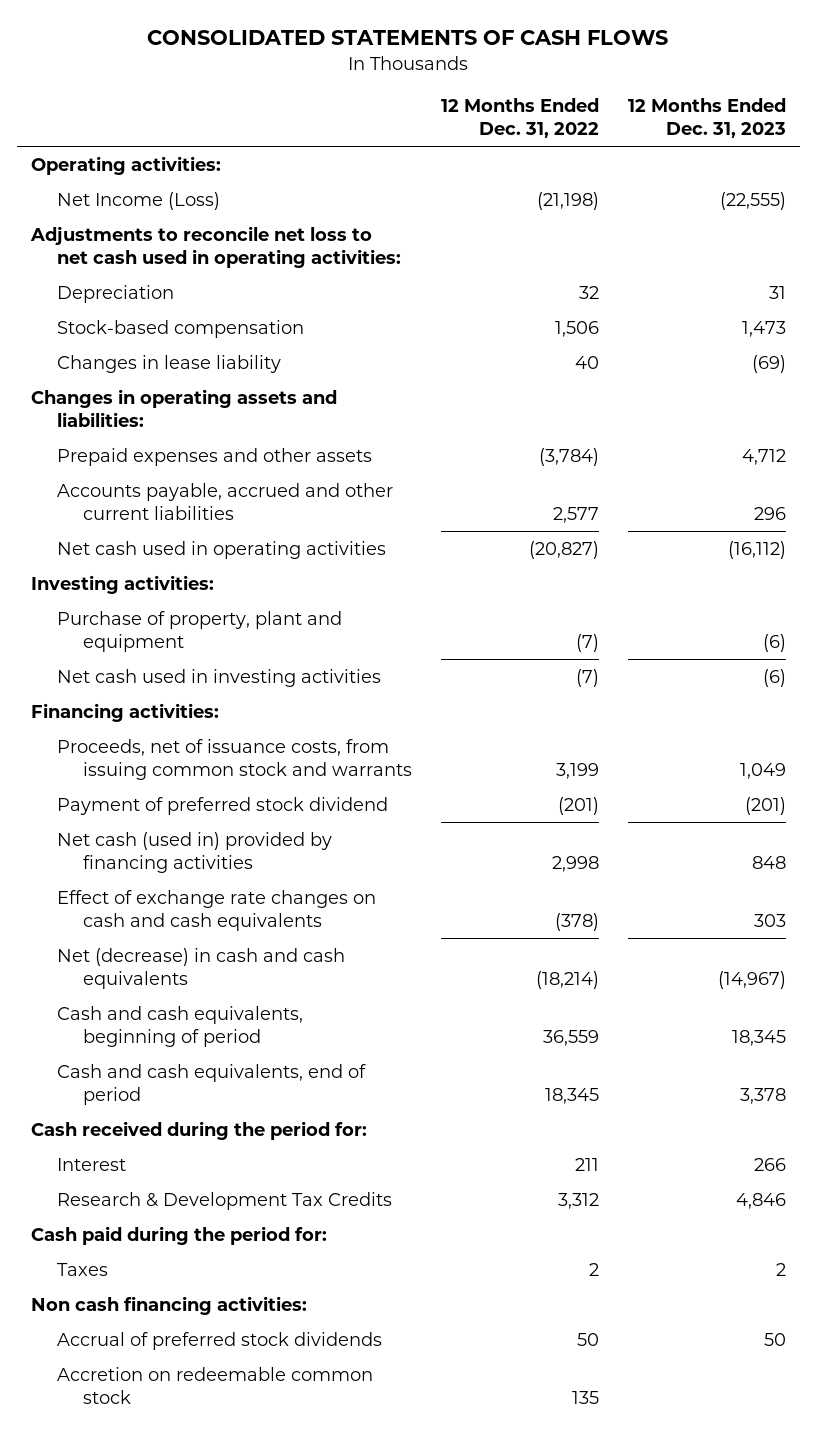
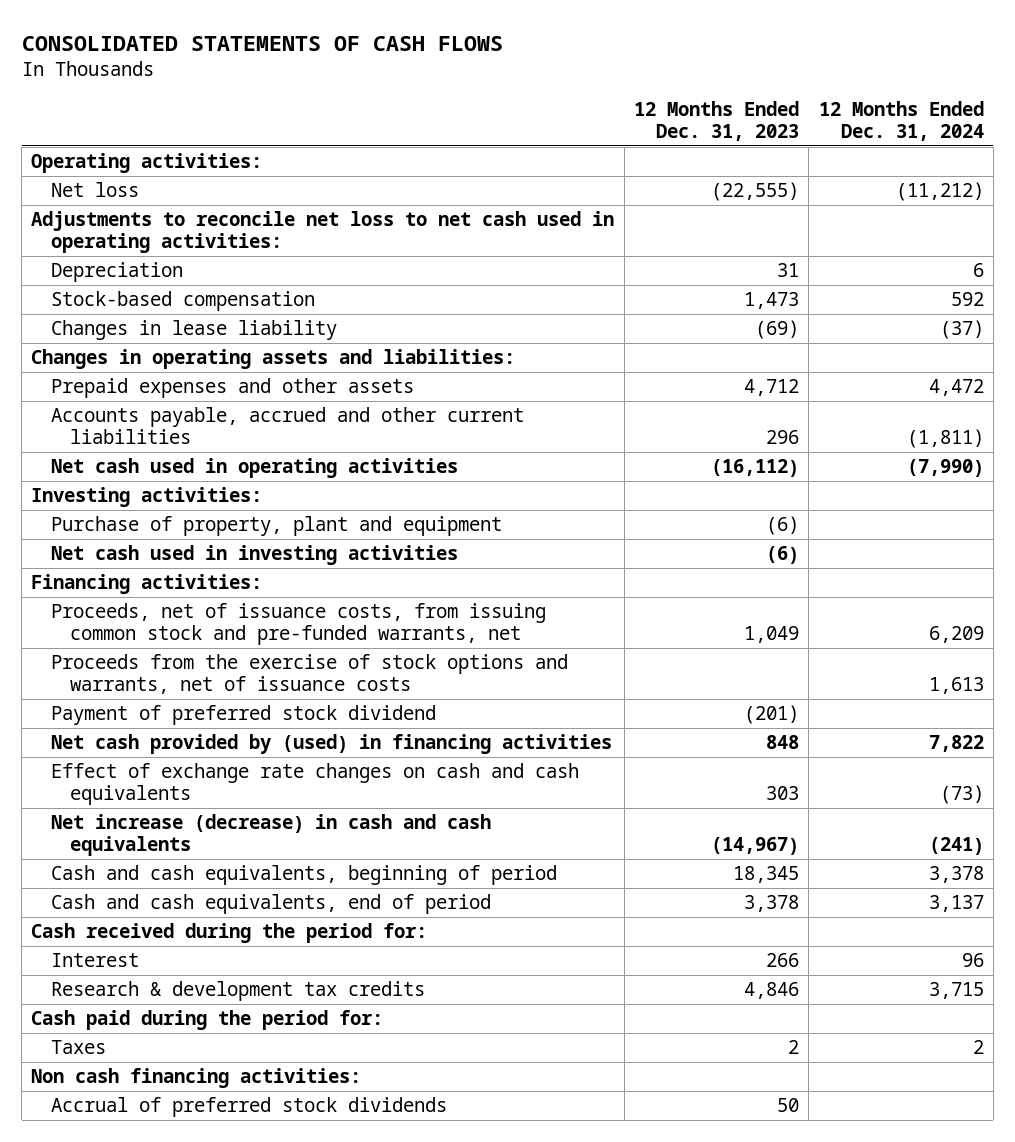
- | 12 Months Ended Dec. 31, 2022 | 12 Months Ended Dec. 31, 2023
+ | 12 Months Ended Dec. 31, 2023 | 12 Months Ended Dec. 31, 2024
- Net Income (Loss) | (21,198) | (22,555)
+ Net loss | (22,555) | (11,212)
- Proceeds, net of issuance costs, from issuing common stock and warrants | 3,199 | 1,049
+ Proceeds, net of issuance costs, from issuing common stock and pre-funded warrants, net | 1,049 | 6,209
+ Proceeds from the exercise of stock options and warrants, net of issuance costs | | 1,613
- Net cash (used in) provided by financing activities | 2,998 | 848
+ Net cash provided by (used) in financing activities | 848 | 7,822
- Net (decrease) in cash and cash equivalents | (18,214) | (14,967)
+ Net increase (decrease) in cash and cash equivalents | (14,967) | (241)
- Research & Development Tax Credits | 3,312 | 4,846
+ Research & development tax credits | 4,846 | 3,715
- Accretion on redeemable common stock | 135 |

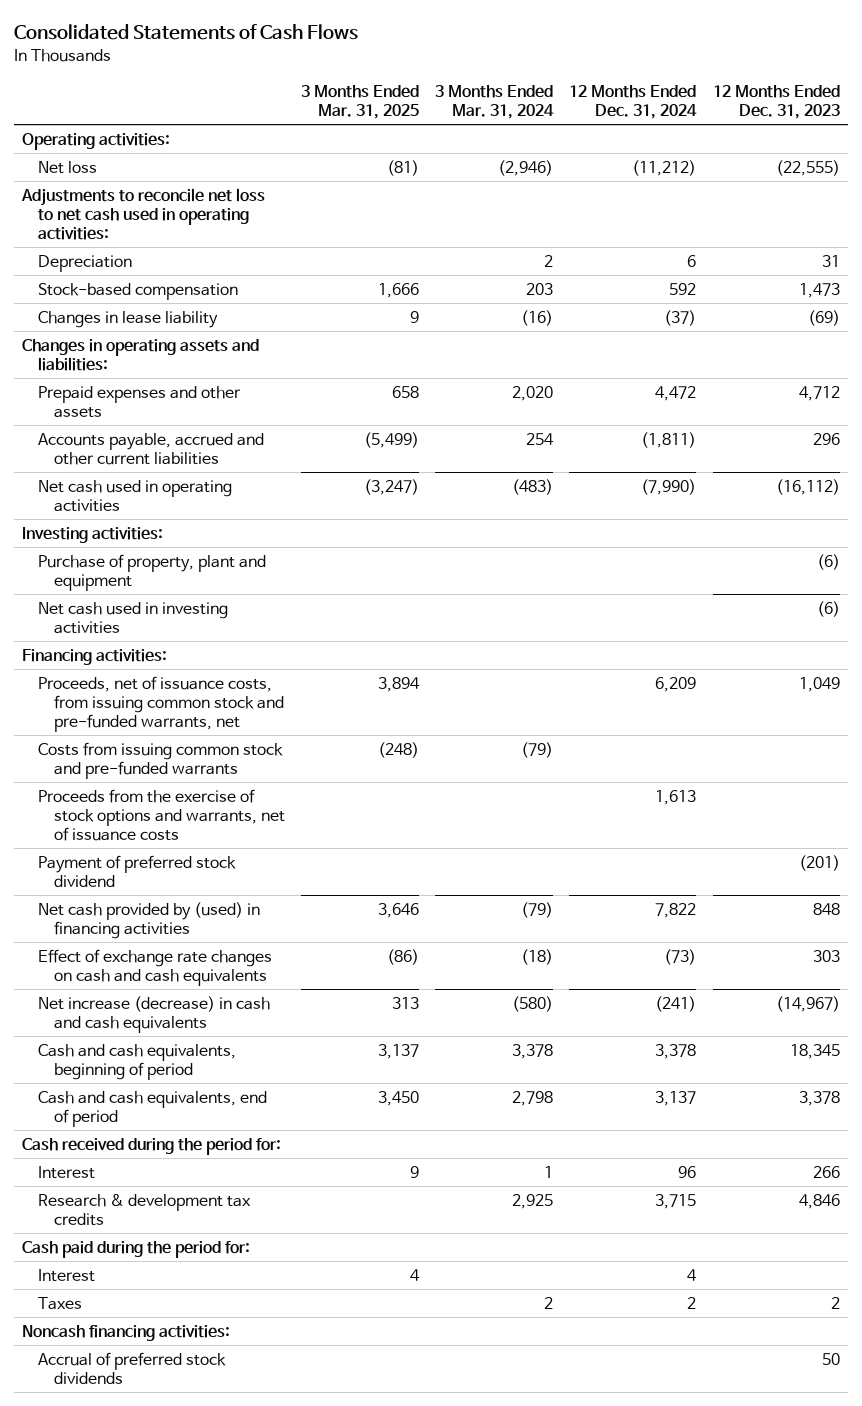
- CONSOLIDATED STATEMENTS OF CASH FLOWS
+ Consolidated Statements of Cash Flows
- | 12 Months Ended Dec. 31, 2023 | 12 Months Ended Dec. 31, 2024
+ | 3 Months Ended Mar. 31, 2025 | 3 Months Ended Mar. 31, 2024 | 12 Months Ended Dec. 31, 2024 | 12 Months Ended Dec. 31, 2023
+ Costs from issuing common stock and pre-funded warrants | (248) | (79) | |
+ Interest | 4 | | 4 |
- Non cash financing activities:
+ Noncash financing activities:

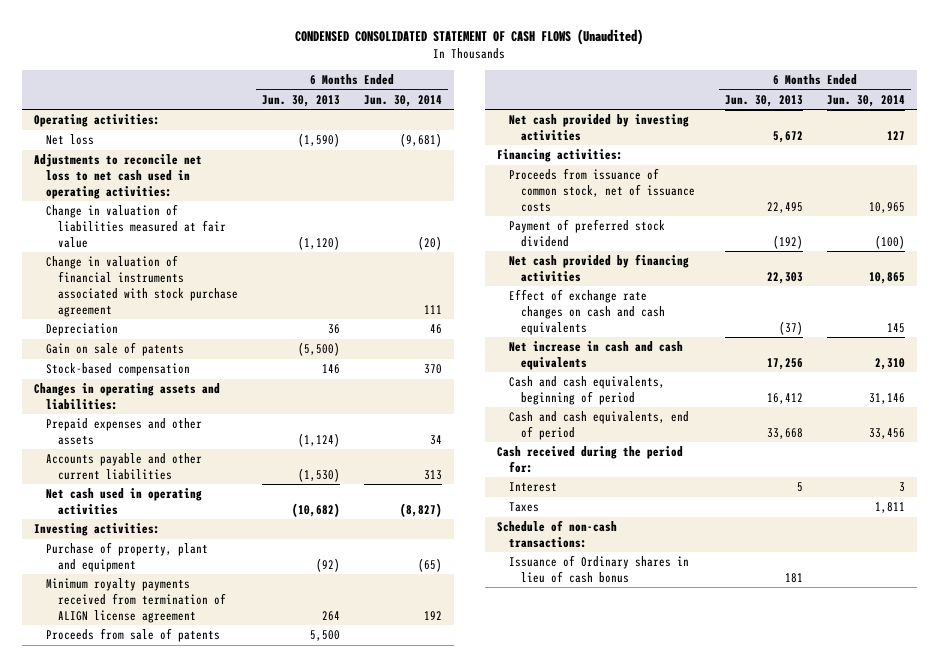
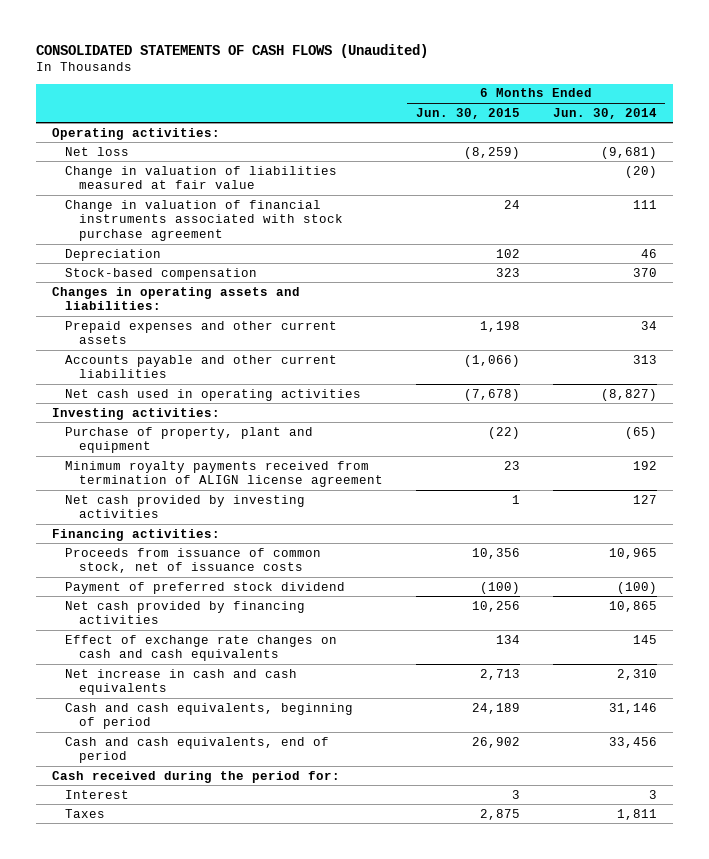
- CONDENSED CONSOLIDATED STATEMENT OF CASH FLOWS (Unaudited)
+ CONSOLIDATED STATEMENTS OF CASH FLOWS (Unaudited)
- | 6 Months Ended Jun. 30, 2013 | 6 Months Ended Jun. 30, 2014
+ | 6 Months Ended Jun. 30, 2015 | 6 Months Ended Jun. 30, 2014
- Adjustments to reconcile net loss to net cash used in operating activities:
- Gain on sale of patents | (5,500) |
- Prepaid expenses and other assets | (1,124) | 34
+ Prepaid expenses and other current assets | 1,198 | 34
- Proceeds from sale of patents | 5,500 |
- Schedule of non-cash transactions:
- Issuance of Ordinary shares in lieu of cash bonus | 181 |

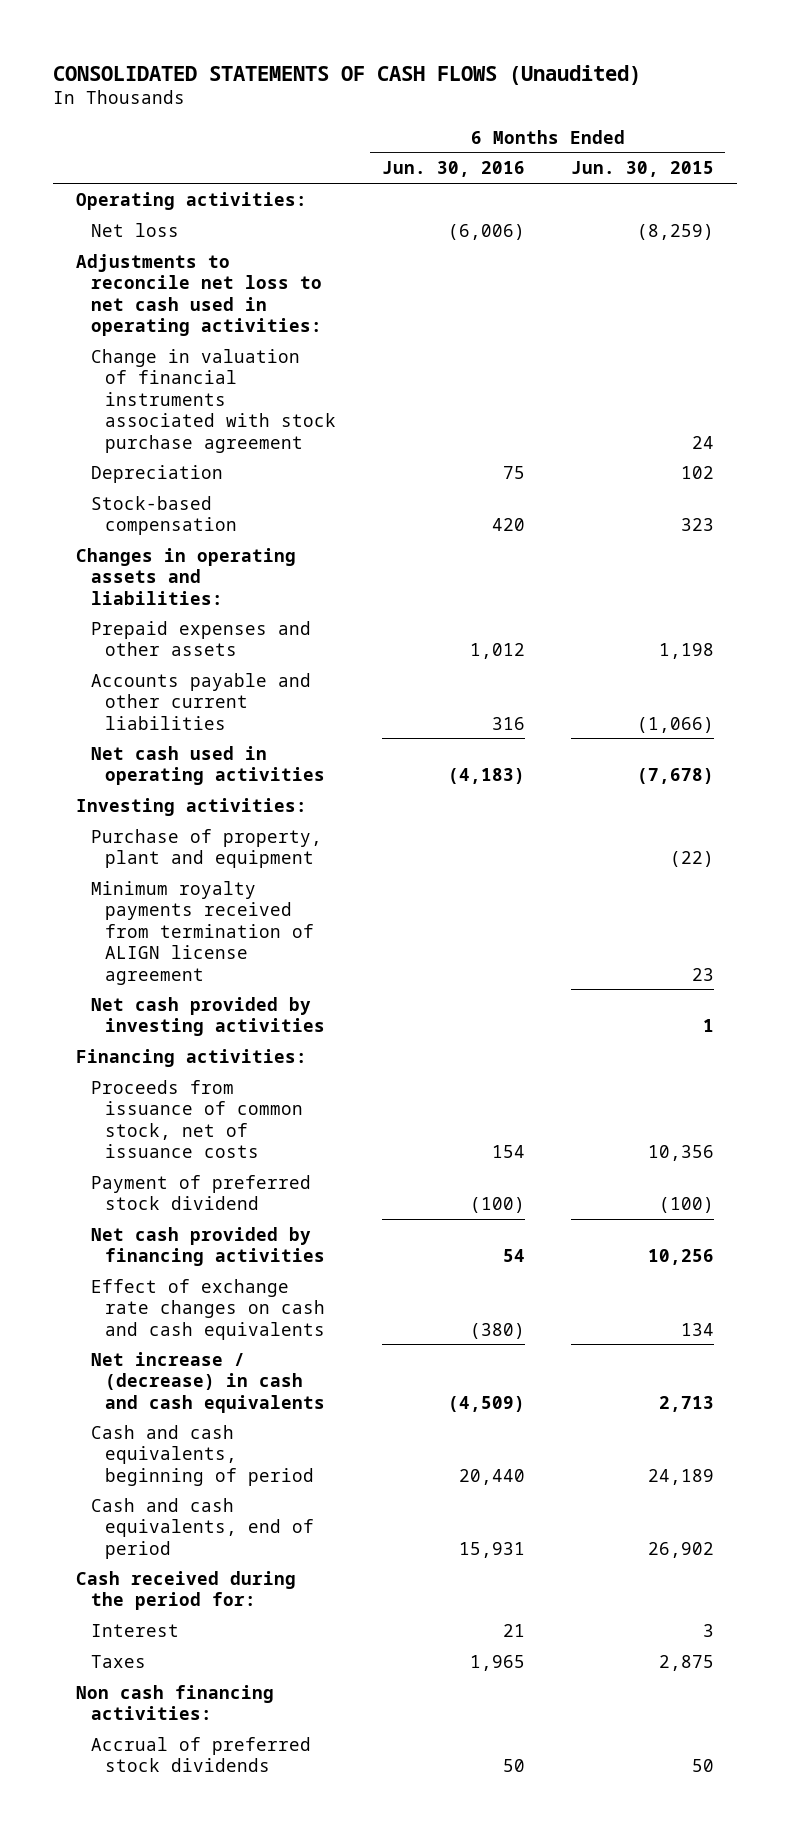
- | 6 Months Ended Jun. 30, 2015 | 6 Months Ended Jun. 30, 2014
+ | 6 Months Ended Jun. 30, 2016 | 6 Months Ended Jun. 30, 2015
- Change in valuation of liabilities measured at fair value | | (20)
+ Adjustments to reconcile net loss to net cash used in operating activities:
- Prepaid expenses and other current assets | 1,198 | 34
+ Prepaid expenses and other assets | 1,012 | 1,198
- Net increase in cash and cash equivalents | 2,713 | 2,310
+ Net increase / (decrease) in cash and cash equivalents | (4,509) | 2,713
+ Non cash financing activities:
+ Accrual of preferred stock dividends | 50 | 50

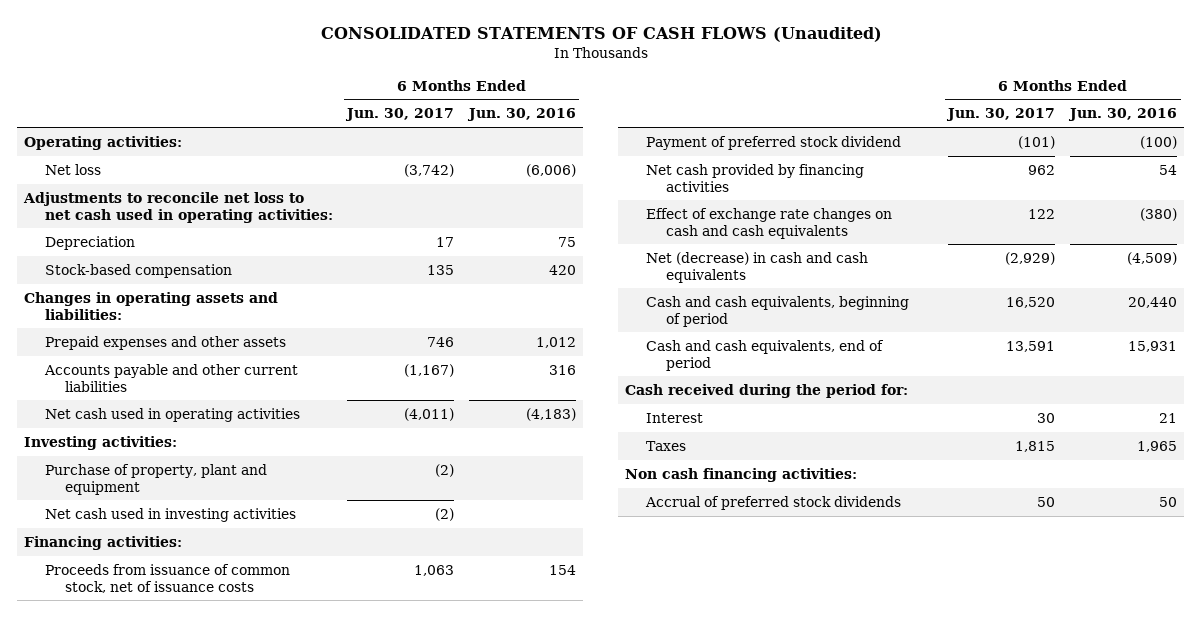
- | 6 Months Ended Jun. 30, 2016 | 6 Months Ended Jun. 30, 2015
+ | 6 Months Ended Jun. 30, 2017 | 6 Months Ended Jun. 30, 2016
- Change in valuation of financial instruments associated with stock purchase agreement | | 24
- Minimum royalty payments received from termination of ALIGN license agreement | | 23
- Net cash provided by investing activities | | 1
+ Net cash used in investing activities | (2) |
- Net increase / (decrease) in cash and cash equivalents | (4,509) | 2,713
+ Net (decrease) in cash and cash equivalents | (2,929) | (4,509)

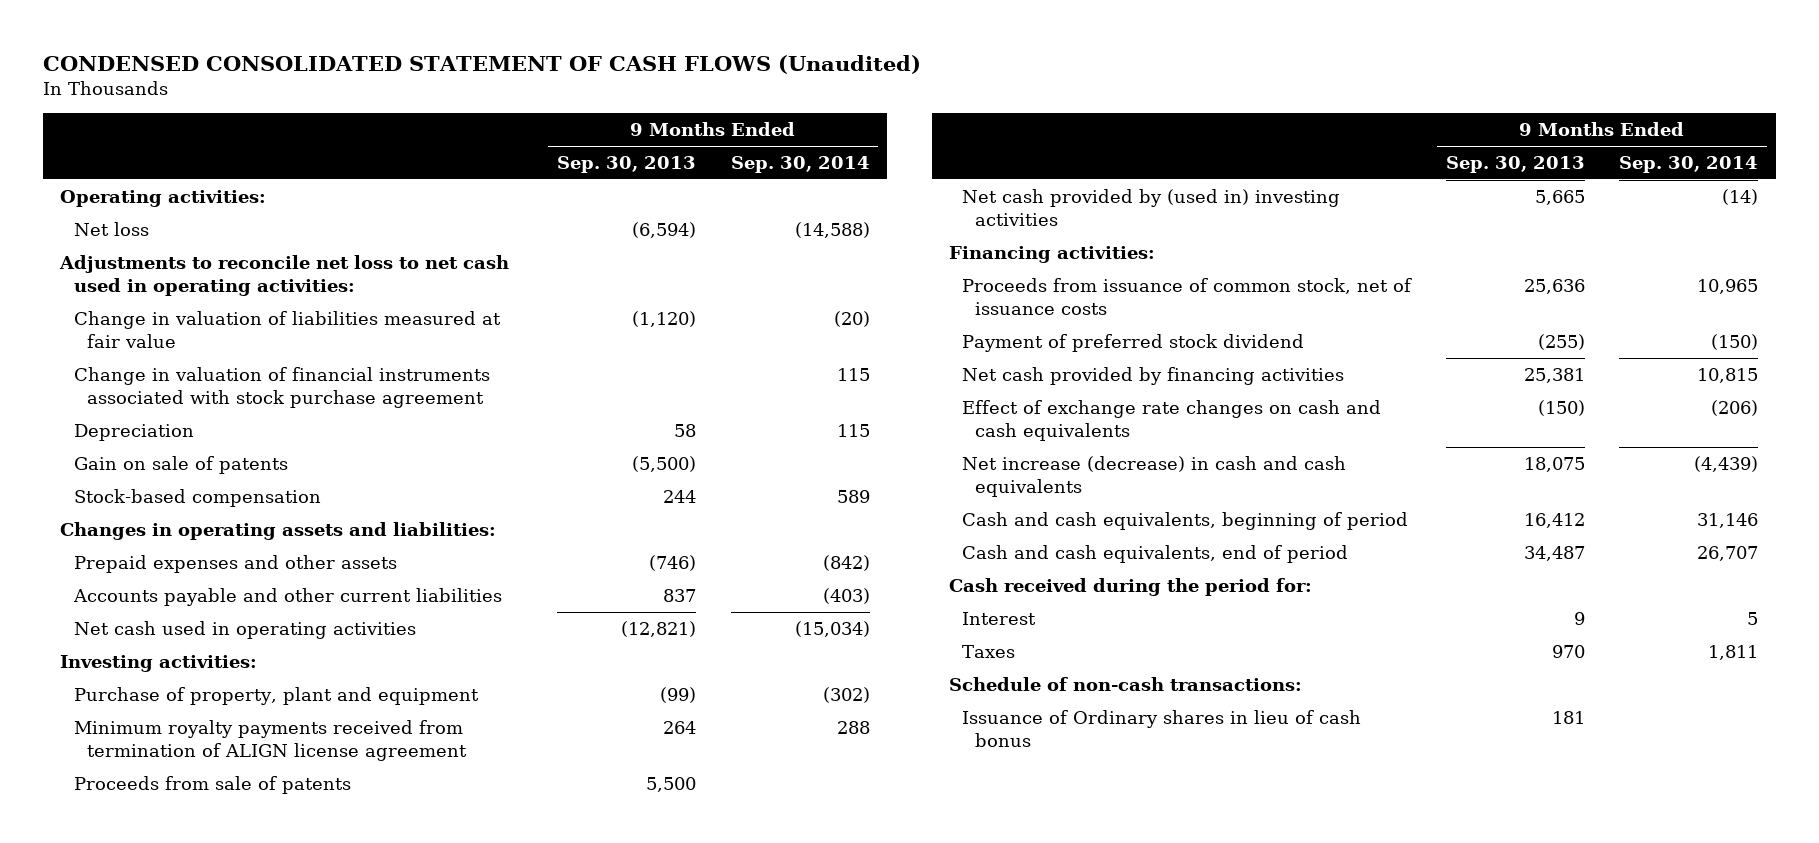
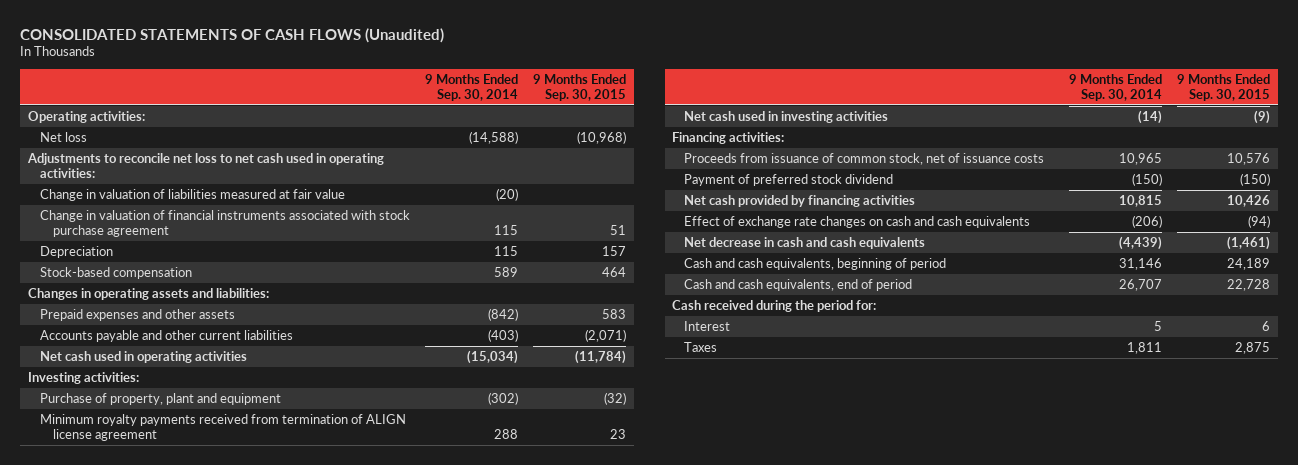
- CONDENSED CONSOLIDATED STATEMENT OF CASH FLOWS (Unaudited)
+ CONSOLIDATED STATEMENTS OF CASH FLOWS (Unaudited)
- | 9 Months Ended Sep. 30, 2013 | 9 Months Ended Sep. 30, 2014
+ | 9 Months Ended Sep. 30, 2014 | 9 Months Ended Sep. 30, 2015
- Gain on sale of patents | (5,500) |
- Proceeds from sale of patents | 5,500 |
- Net cash provided by (used in) investing activities | 5,665 | (14)
+ Net cash used in investing activities | (14) | (9)
- Net increase (decrease) in cash and cash equivalents | 18,075 | (4,439)
+ Net decrease in cash and cash equivalents | (4,439) | (1,461)
- Schedule of non-cash transactions:
- Issuance of Ordinary shares in lieu of cash bonus | 181 |

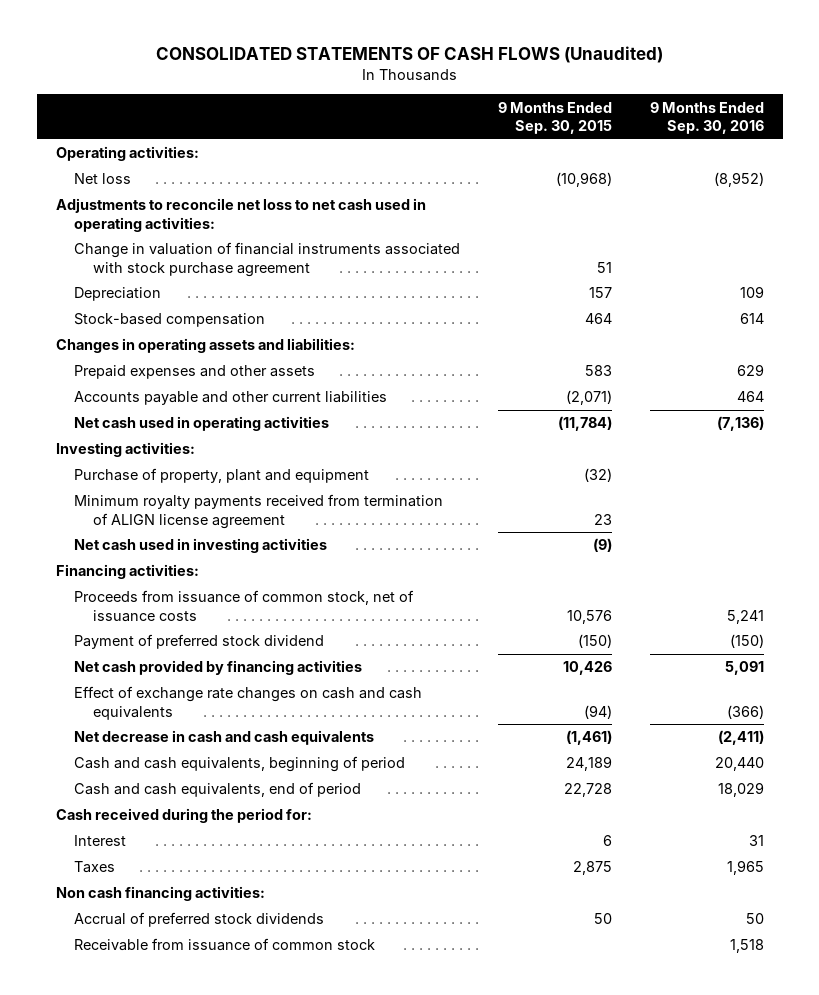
- | 9 Months Ended Sep. 30, 2014 | 9 Months Ended Sep. 30, 2015
+ | 9 Months Ended Sep. 30, 2015 | 9 Months Ended Sep. 30, 2016
- Change in valuation of liabilities measured at fair value | (20) |
+ Non cash financing activities:
+ Accrual of preferred stock dividends | 50 | 50
+ Receivable from issuance of common stock | | 1,518

